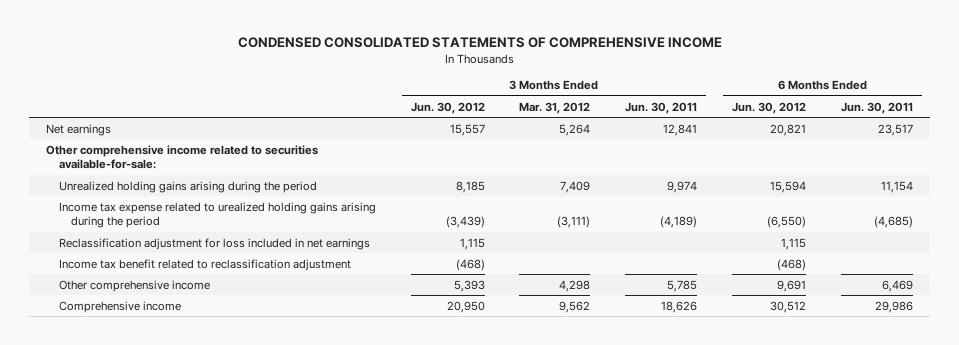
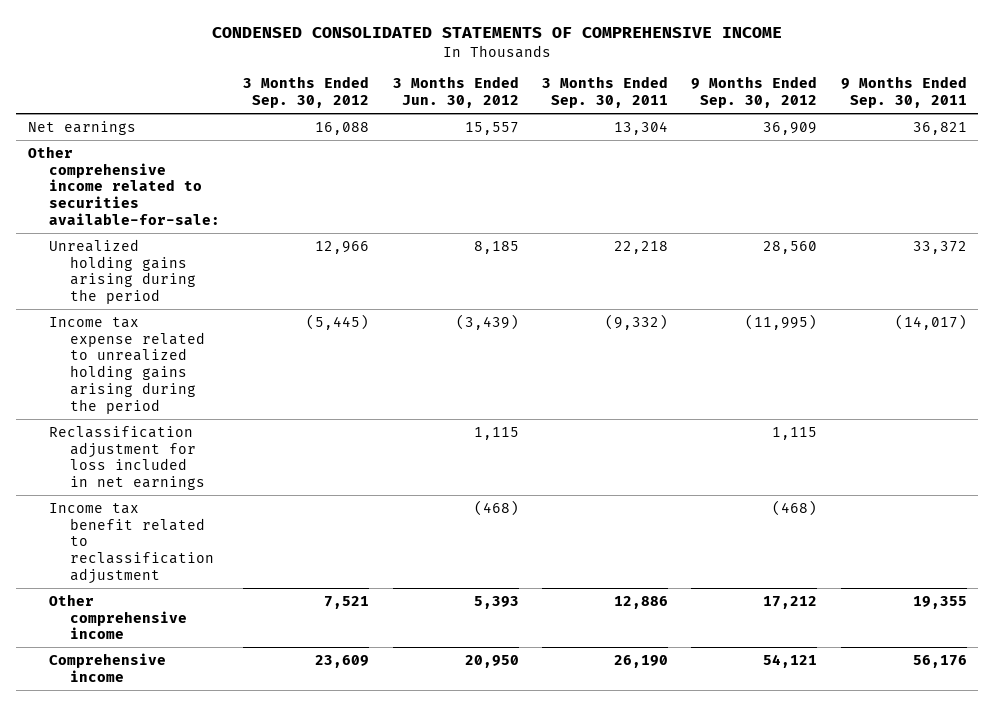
- | 3 Months Ended Jun. 30, 2012 | 3 Months Ended Mar. 31, 2012 | 3 Months Ended Jun. 30, 2011 | 6 Months Ended Jun. 30, 2012 | 6 Months Ended Jun. 30, 2011
+ | 3 Months Ended Sep. 30, 2012 | 3 Months Ended Jun. 30, 2012 | 3 Months Ended Sep. 30, 2011 | 9 Months Ended Sep. 30, 2012 | 9 Months Ended Sep. 30, 2011
- Income tax expense related to urealized holding gains arising during the period | (3,439) | (3,111) | (4,189) | (6,550) | (4,685)
+ Income tax expense related to unrealized holding gains arising during the period | (5,445) | (3,439) | (9,332) | (11,995) | (14,017)

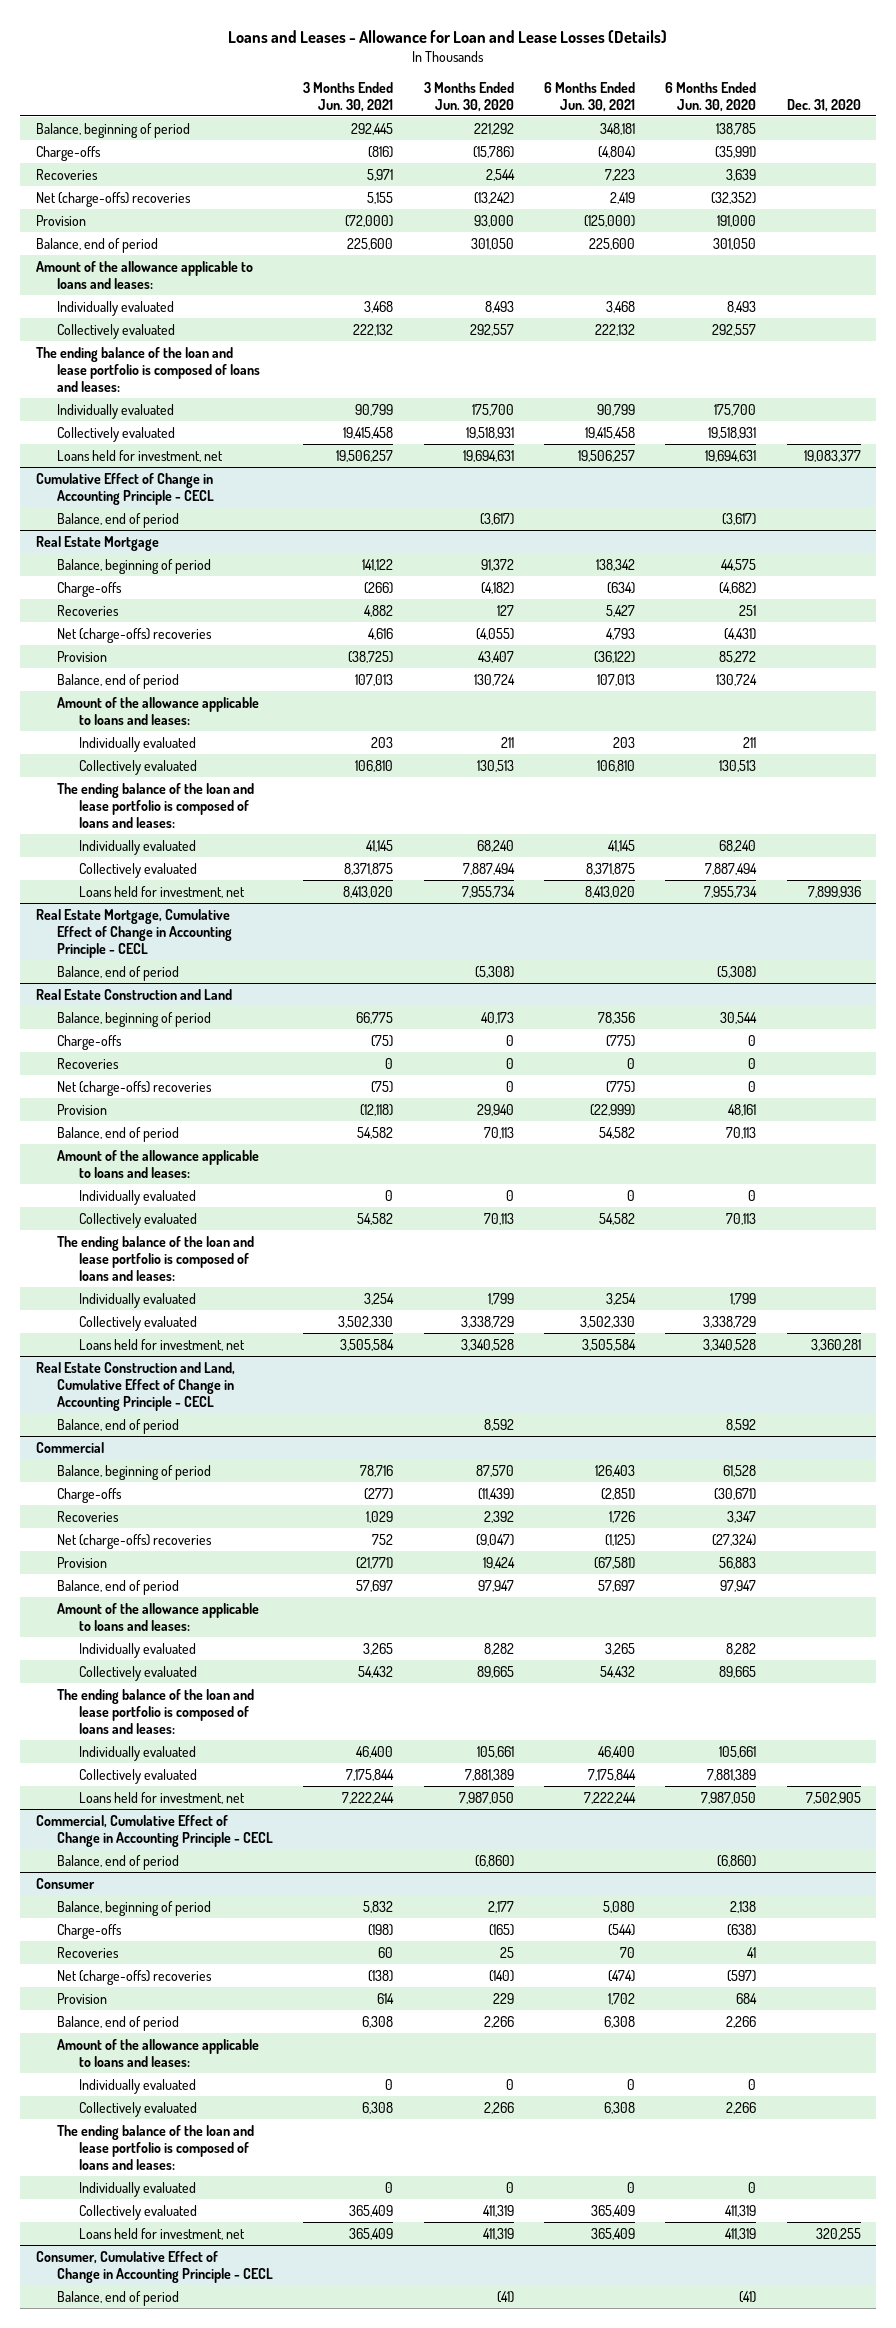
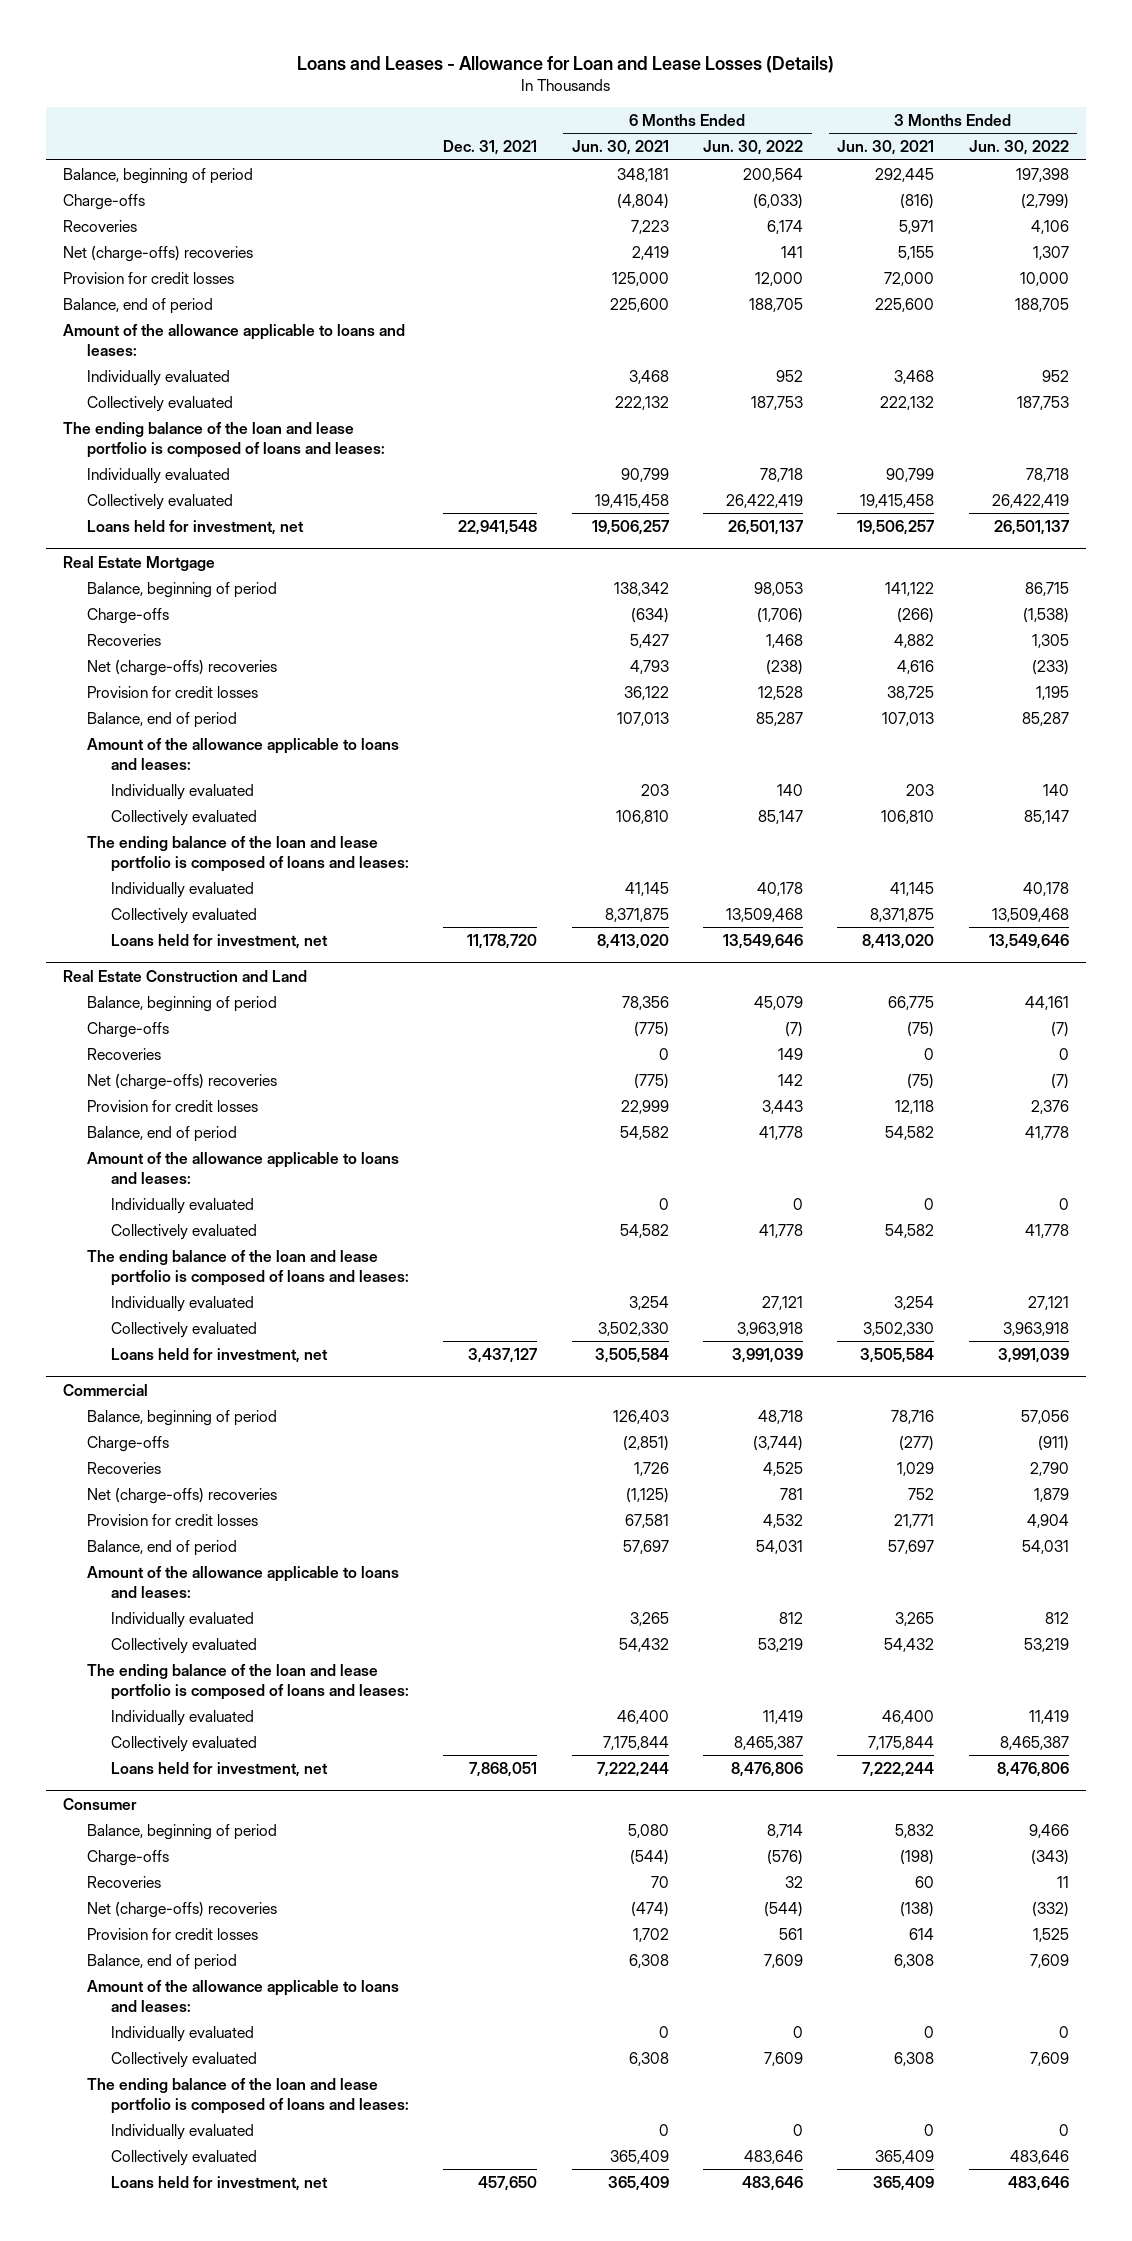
- | 3 Months Ended Jun. 30, 2021 | 3 Months Ended Jun. 30, 2020 | 6 Months Ended Jun. 30, 2021 | 6 Months Ended Jun. 30, 2020 | Dec. 31, 2020
+ | Dec. 31, 2021 | 6 Months Ended Jun. 30, 2021 | 6 Months Ended Jun. 30, 2022 | 3 Months Ended Jun. 30, 2021 | 3 Months Ended Jun. 30, 2022
- Provision | (72,000) | 93,000 | (125,000) | 191,000 |
+ Provision for credit losses | | 125,000 | 12,000 | 72,000 | 10,000
- Cumulative Effect of Change in Accounting Principle - CECL
- Balance, end of period | | (3,617) | | (3,617) |
@ Real Estate Mortgage
- Provision | (38,725) | 43,407 | (36,122) | 85,272 |
+ Provision for credit losses | | 36,122 | 12,528 | 38,725 | 1,195
- Real Estate Mortgage, Cumulative Effect of Change in Accounting Principle - CECL
- Balance, end of period | | (5,308) | | (5,308) |
@ Real Estate Construction and Land
- Provision | (12,118) | 29,940 | (22,999) | 48,161 |
+ Provision for credit losses | | 22,999 | 3,443 | 12,118 | 2,376
- Real Estate Construction and Land, Cumulative Effect of Change in Accounting Principle - CECL
- Balance, end of period | | 8,592 | | 8,592 |
@ Commercial
- Provision | (21,771) | 19,424 | (67,581) | 56,883 |
+ Provision for credit losses | | 67,581 | 4,532 | 21,771 | 4,904
- Commercial, Cumulative Effect of Change in Accounting Principle - CECL
- Balance, end of period | | (6,860) | | (6,860) |
@ Consumer
- Provision | 614 | 229 | 1,702 | 684 |
+ Provision for credit losses | | 1,702 | 561 | 614 | 1,525
- Consumer, Cumulative Effect of Change in Accounting Principle - CECL
- Balance, end of period | | (41) | | (41) |

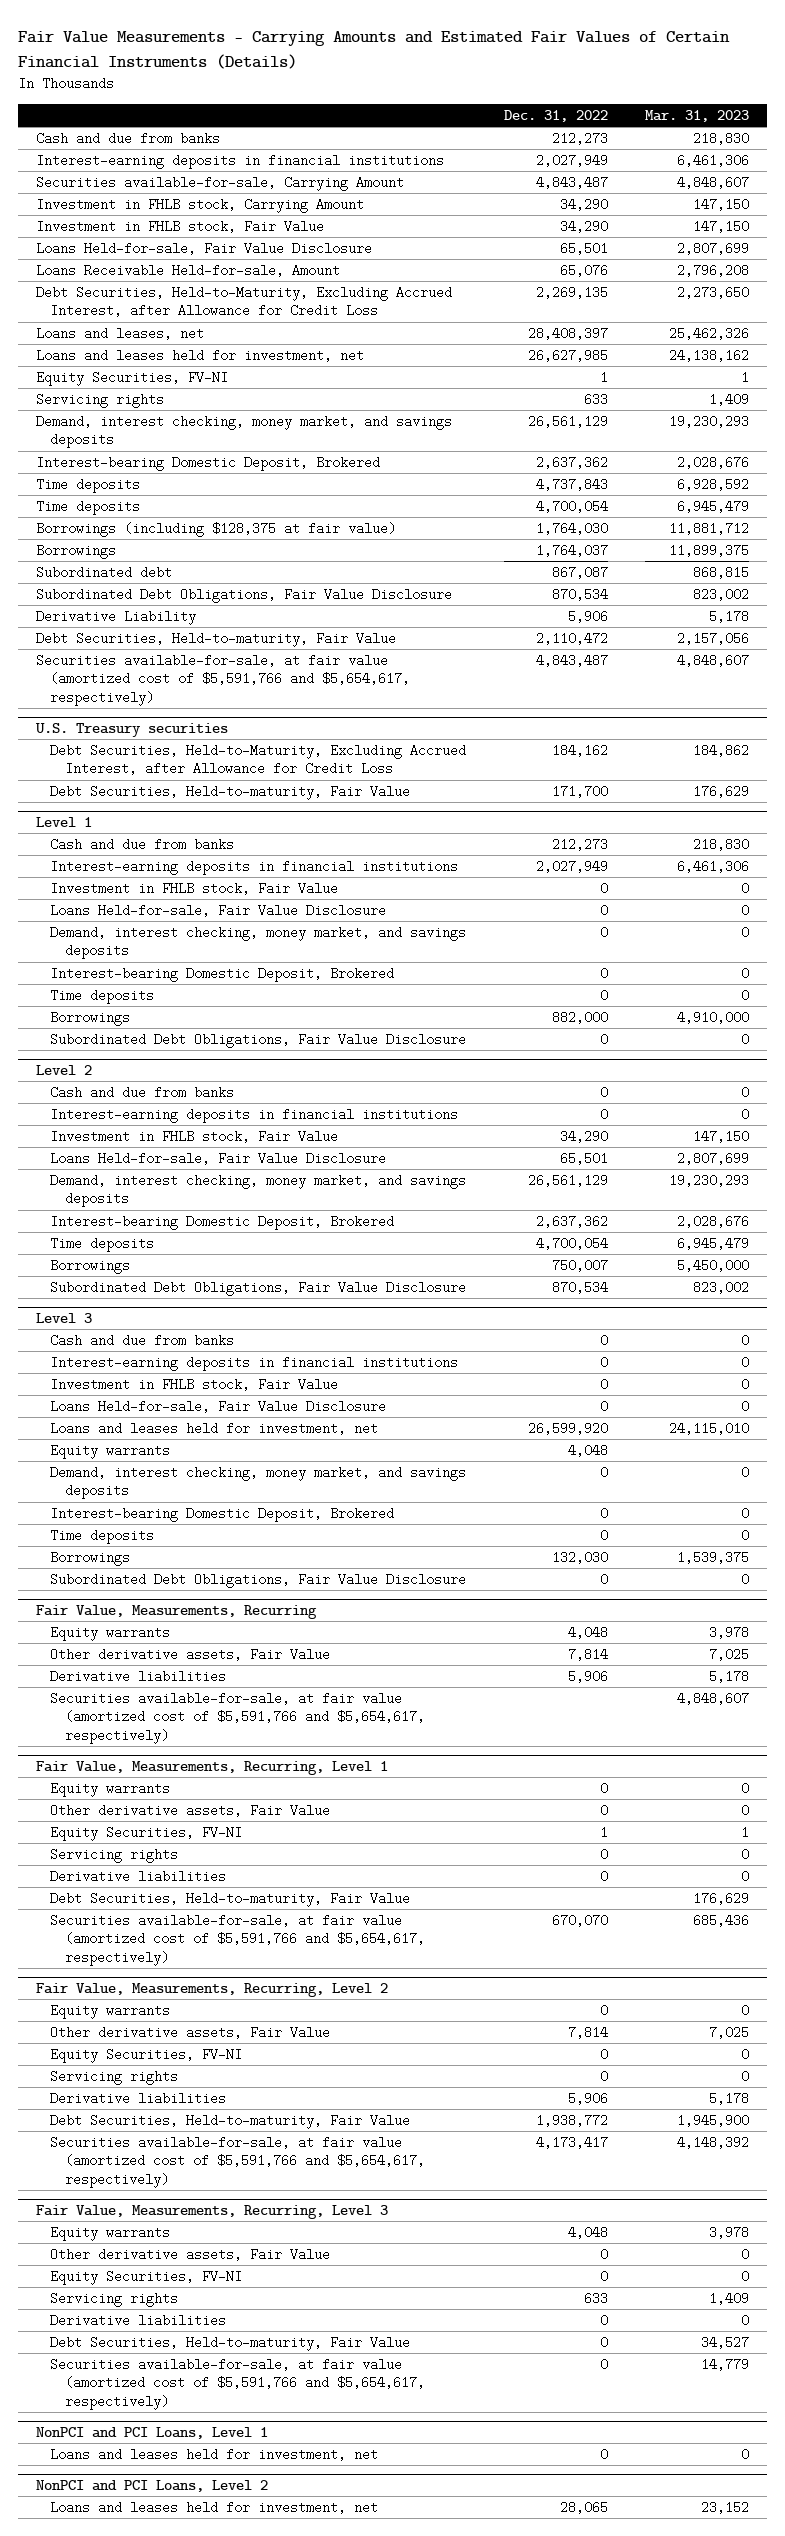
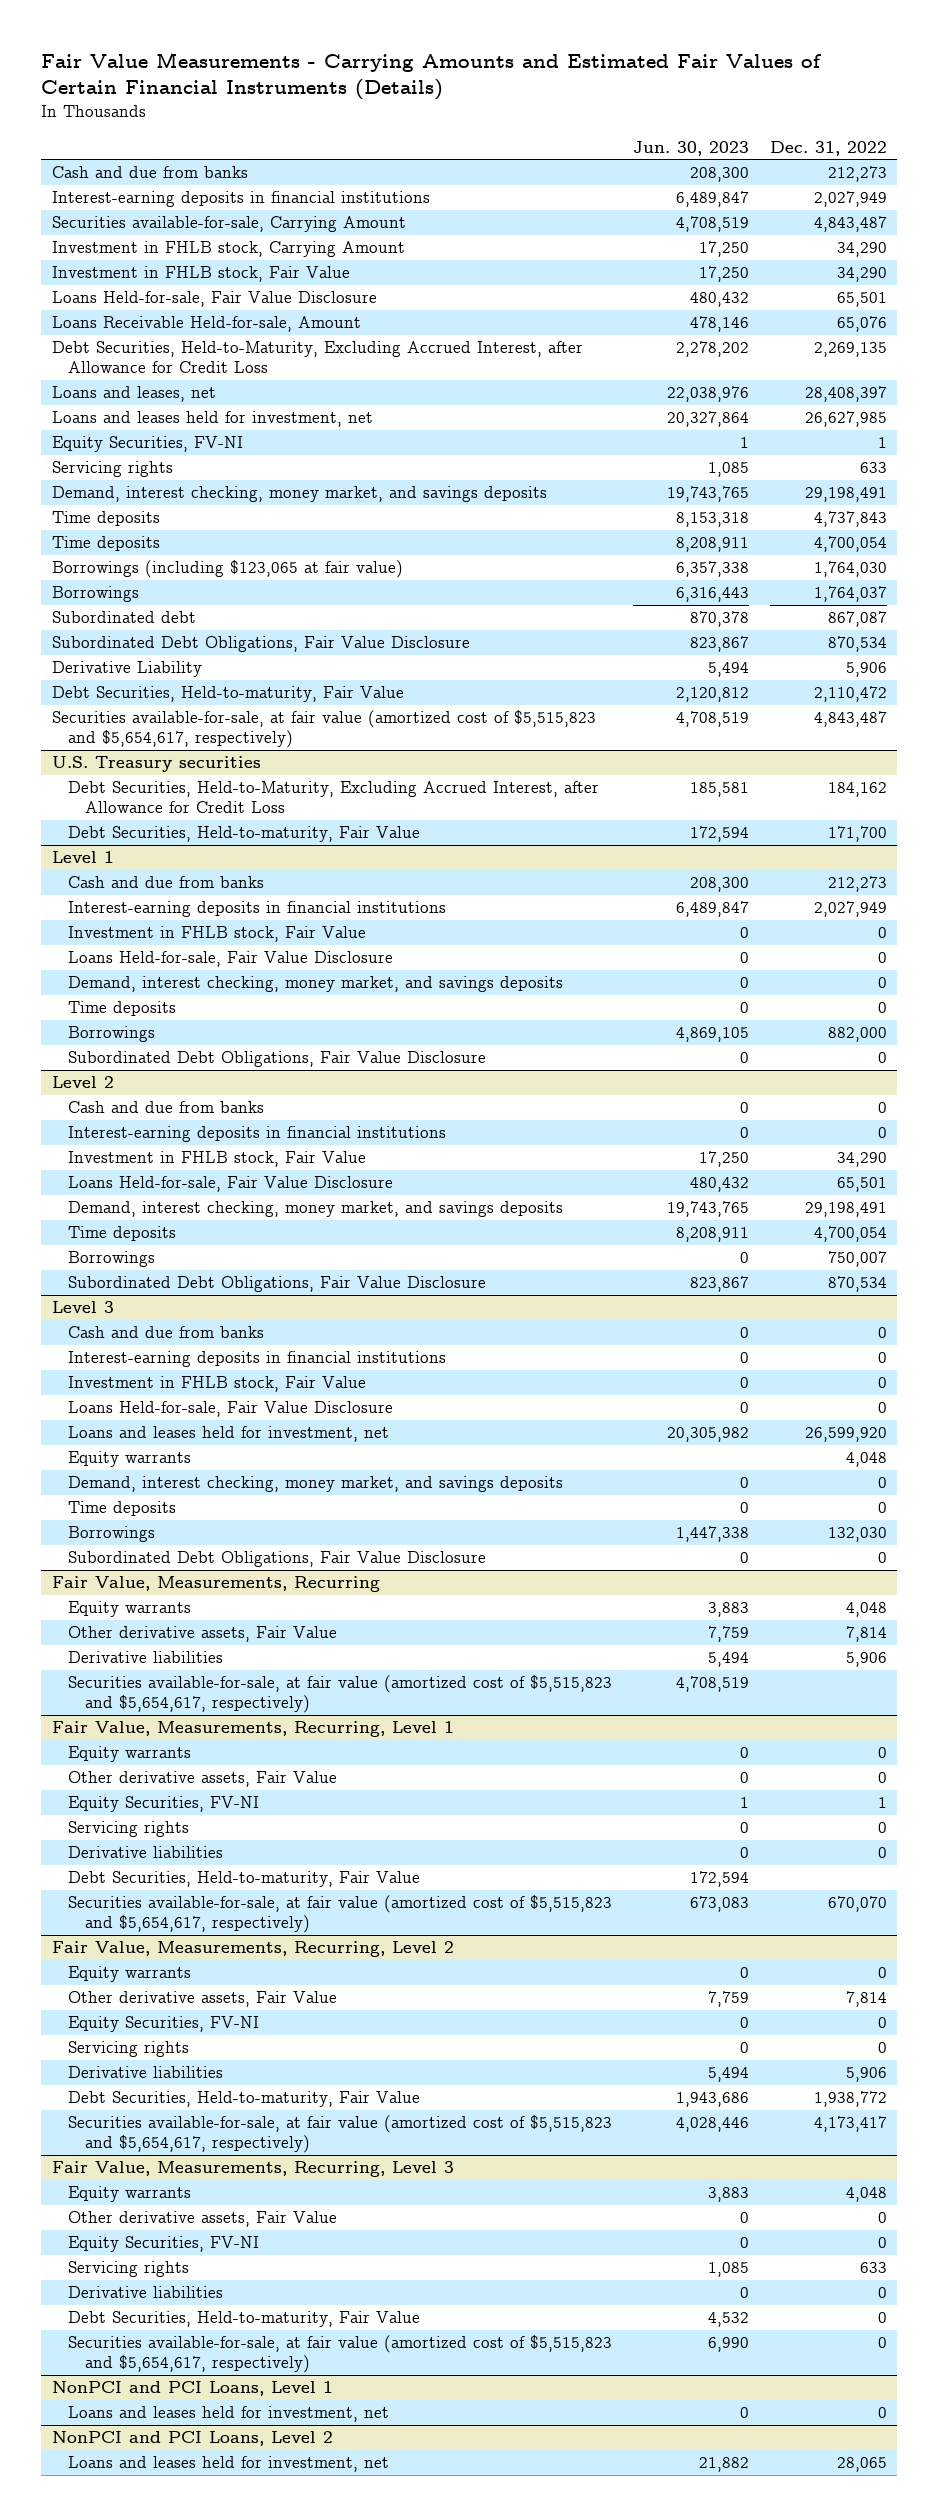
- | Dec. 31, 2022 | Mar. 31, 2023
+ | Jun. 30, 2023 | Dec. 31, 2022
- Demand, interest checking, money market, and savings deposits | 26,561,129 | 19,230,293
- Interest-bearing Domestic Deposit, Brokered | 2,637,362 | 2,028,676
+ Demand, interest checking, money market, and savings deposits | 19,743,765 | 29,198,491
- Borrowings (including $128,375 at fair value) | 1,764,030 | 11,881,712
+ Borrowings (including $123,065 at fair value) | 6,357,338 | 1,764,030
- Securities available-for-sale, at fair value (amortized cost of $5,591,766 and $5,654,617, respectively) | 4,843,487 | 4,848,607
+ Securities available-for-sale, at fair value (amortized cost of $5,515,823 and $5,654,617, respectively) | 4,708,519 | 4,843,487
@ Level 1
- Interest-bearing Domestic Deposit, Brokered | 0 | 0
@ Level 2
- Demand, interest checking, money market, and savings deposits | 26,561,129 | 19,230,293
- Interest-bearing Domestic Deposit, Brokered | 2,637,362 | 2,028,676
+ Demand, interest checking, money market, and savings deposits | 19,743,765 | 29,198,491
@ Level 3
- Interest-bearing Domestic Deposit, Brokered | 0 | 0
@ Fair Value, Measurements, Recurring
- Securities available-for-sale, at fair value (amortized cost of $5,591,766 and $5,654,617, respectively) | | 4,848,607
+ Securities available-for-sale, at fair value (amortized cost of $5,515,823 and $5,654,617, respectively) | 4,708,519 |
@ Fair Value, Measurements, Recurring, Level 1
- Securities available-for-sale, at fair value (amortized cost of $5,591,766 and $5,654,617, respectively) | 670,070 | 685,436
+ Securities available-for-sale, at fair value (amortized cost of $5,515,823 and $5,654,617, respectively) | 673,083 | 670,070
@ Fair Value, Measurements, Recurring, Level 2
- Securities available-for-sale, at fair value (amortized cost of $5,591,766 and $5,654,617, respectively) | 4,173,417 | 4,148,392
+ Securities available-for-sale, at fair value (amortized cost of $5,515,823 and $5,654,617, respectively) | 4,028,446 | 4,173,417
@ Fair Value, Measurements, Recurring, Level 3
- Securities available-for-sale, at fair value (amortized cost of $5,591,766 and $5,654,617, respectively) | 0 | 14,779
+ Securities available-for-sale, at fair value (amortized cost of $5,515,823 and $5,654,617, respectively) | 6,990 | 0

